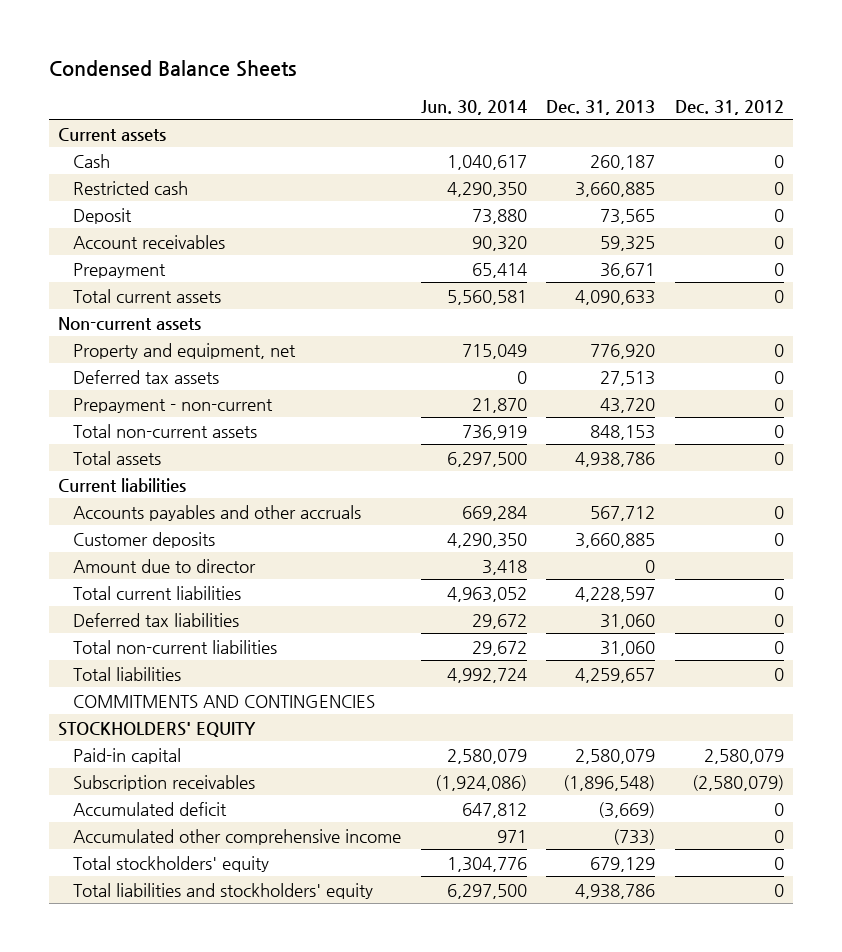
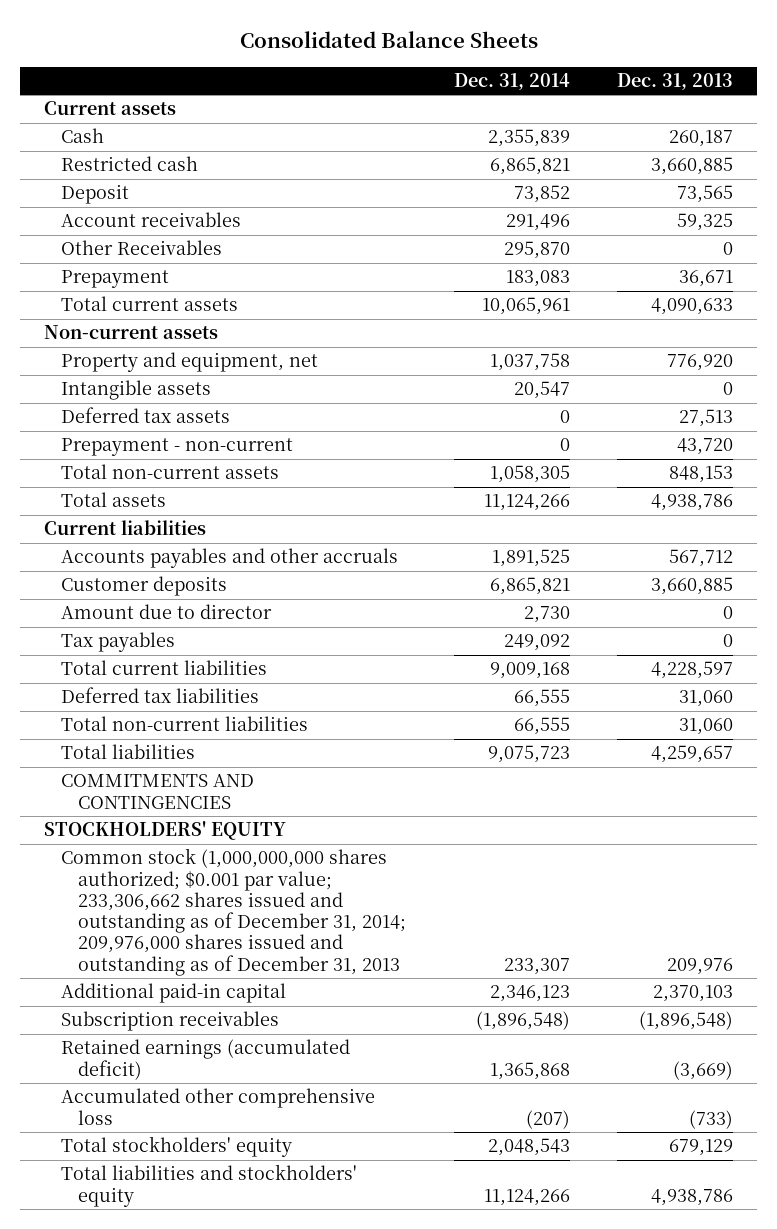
- Condensed Balance Sheets
+ Consolidated Balance Sheets
- | Jun. 30, 2014 | Dec. 31, 2013 | Dec. 31, 2012
+ | Dec. 31, 2014 | Dec. 31, 2013
+ Other Receivables | 295,870 | 0
+ Intangible assets | 20,547 | 0
+ Tax payables | 249,092 | 0
- Paid-in capital | 2,580,079 | 2,580,079 | 2,580,079
+ Common stock (1,000,000,000 shares authorized; $0.001 par value; 233,306,662 shares issued and outstanding as of December 31, 2014; 209,976,000 shares issued and outstanding as of December 31, 2013 | 233,307 | 209,976
+ Additional paid-in capital | 2,346,123 | 2,370,103
- Accumulated deficit | 647,812 | (3,669) | 0
- Accumulated other comprehensive income | 971 | (733) | 0
+ Retained earnings (accumulated deficit) | 1,365,868 | (3,669)
+ Accumulated other comprehensive loss | (207) | (733)

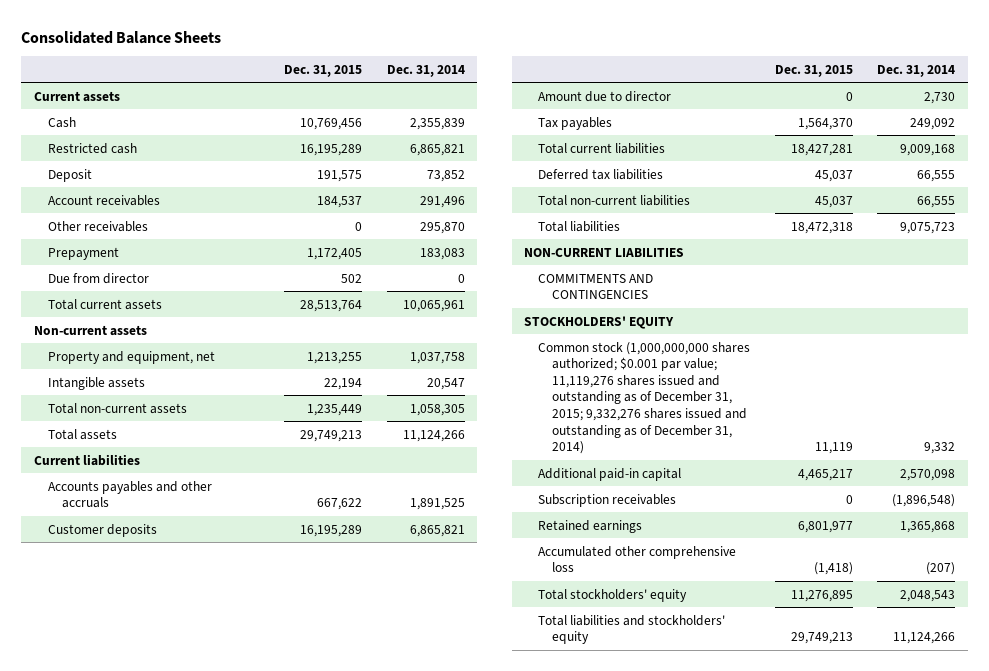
- | Dec. 31, 2014 | Dec. 31, 2013
+ | Dec. 31, 2015 | Dec. 31, 2014
- Other Receivables | 295,870 | 0
+ Other receivables | 0 | 295,870
+ Due from director | 502 | 0
- Deferred tax assets | 0 | 27,513
- Prepayment - non-current | 0 | 43,720
+ NON-CURRENT LIABILITIES
- Common stock (1,000,000,000 shares authorized; $0.001 par value; 233,306,662 shares issued and outstanding as of December 31, 2014; 209,976,000 shares issued and outstanding as of December 31, 2013 | 233,307 | 209,976
- Additional paid-in capital | 2,346,123 | 2,370,103
+ Common stock (1,000,000,000 shares authorized; $0.001 par value; 11,119,276 shares issued and outstanding as of December 31, 2015; 9,332,276 shares issued and outstanding as of December 31, 2014) | 11,119 | 9,332
+ Additional paid-in capital | 4,465,217 | 2,570,098
- Retained earnings (accumulated deficit) | 1,365,868 | (3,669)
+ Retained earnings | 6,801,977 | 1,365,868

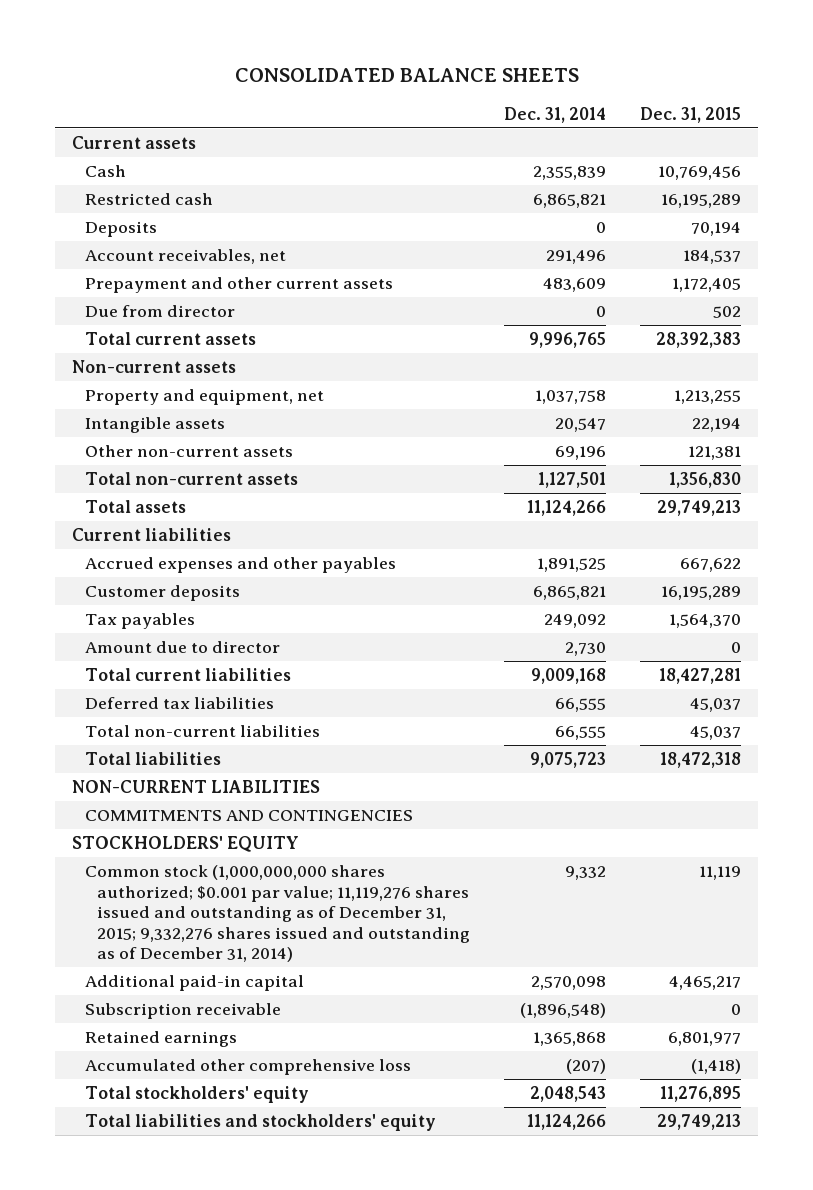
- Consolidated Balance Sheets
+ CONSOLIDATED BALANCE SHEETS
- | Dec. 31, 2015 | Dec. 31, 2014
+ | Dec. 31, 2014 | Dec. 31, 2015
- Deposit | 191,575 | 73,852
- Account receivables | 184,537 | 291,496
- Other receivables | 0 | 295,870
- Prepayment | 1,172,405 | 183,083
+ Deposits | 0 | 70,194
+ Account receivables, net | 291,496 | 184,537
+ Prepayment and other current assets | 483,609 | 1,172,405
- Total current assets | 28,513,764 | 10,065,961
+ Total current assets | 9,996,765 | 28,392,383
- Total non-current assets | 1,235,449 | 1,058,305
+ Other non-current assets | 69,196 | 121,381
+ Total non-current assets | 1,127,501 | 1,356,830
- Accounts payables and other accruals | 667,622 | 1,891,525
+ Accrued expenses and other payables | 1,891,525 | 667,622
moved down: Amount due to director | 2,730 | 0
- Subscription receivables | 0 | (1,896,548)
+ Subscription receivable | (1,896,548) | 0

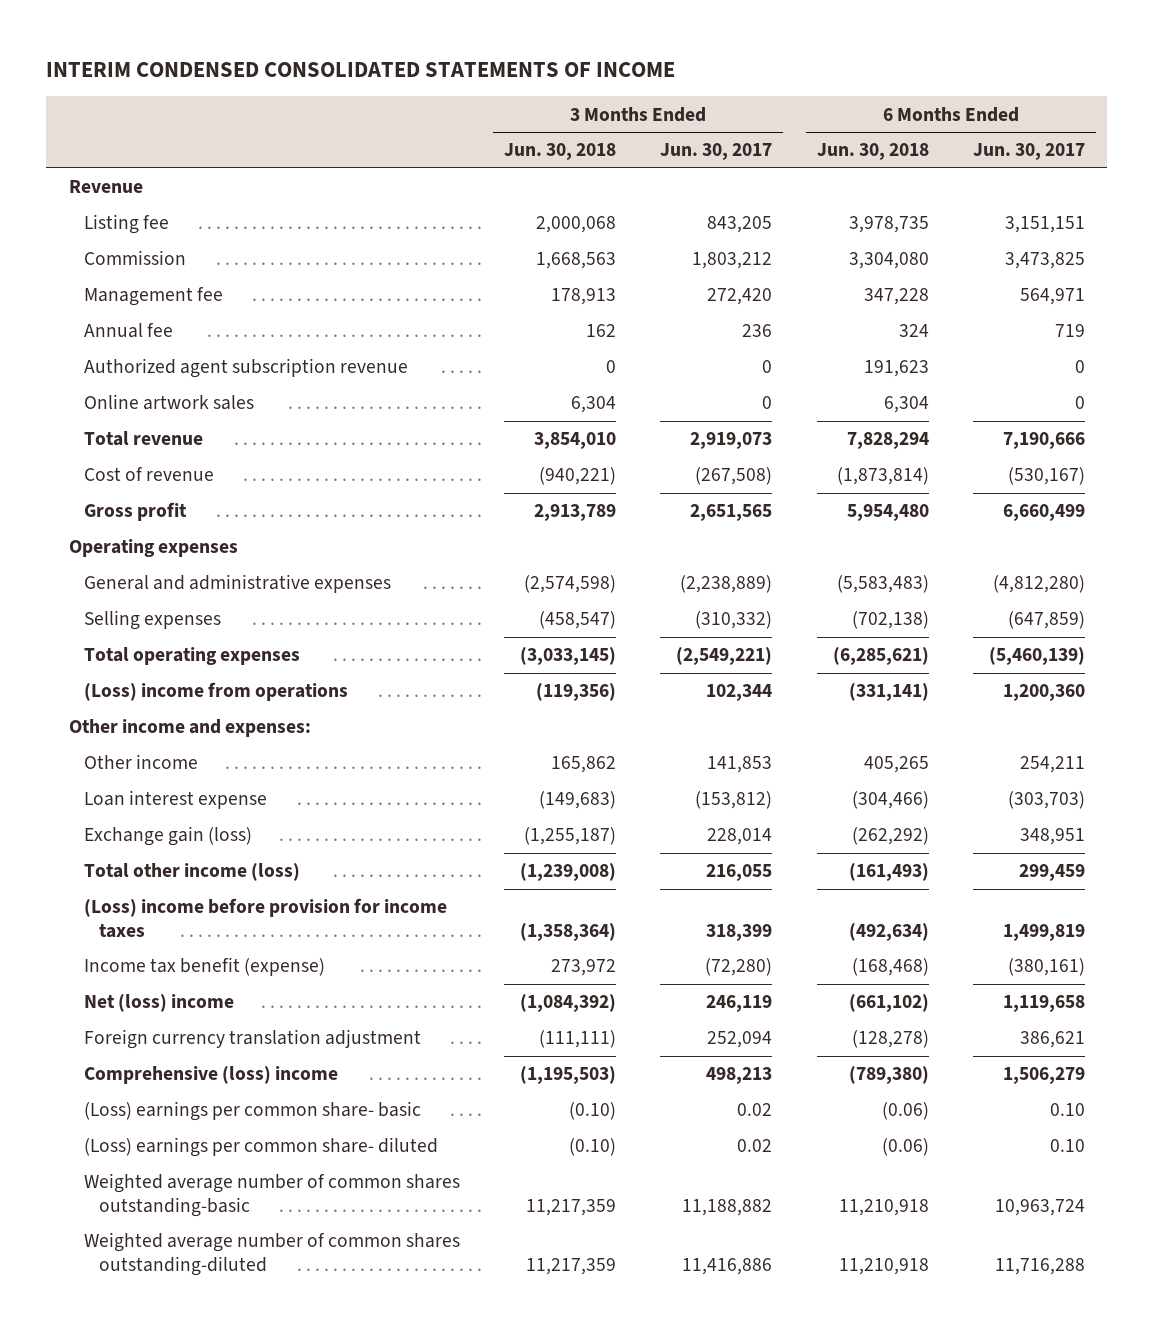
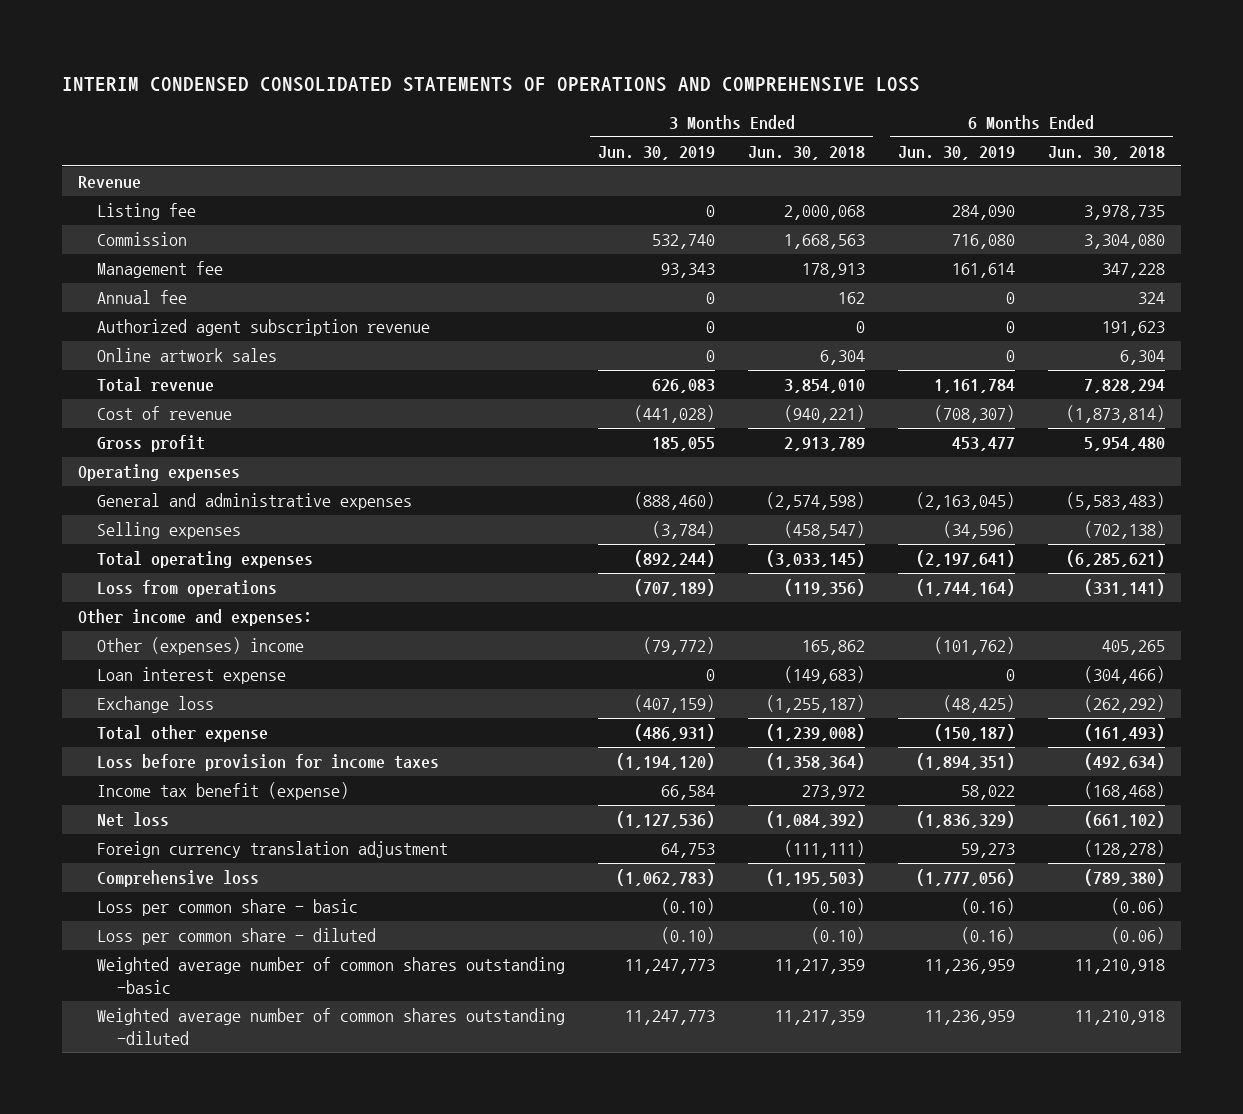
- INTERIM CONDENSED CONSOLIDATED STATEMENTS OF INCOME
+ INTERIM CONDENSED CONSOLIDATED STATEMENTS OF OPERATIONS AND COMPREHENSIVE LOSS
- | 3 Months Ended Jun. 30, 2018 | 3 Months Ended Jun. 30, 2017 | 6 Months Ended Jun. 30, 2018 | 6 Months Ended Jun. 30, 2017
+ | 3 Months Ended Jun. 30, 2019 | 3 Months Ended Jun. 30, 2018 | 6 Months Ended Jun. 30, 2019 | 6 Months Ended Jun. 30, 2018
- (Loss) income from operations | (119,356) | 102,344 | (331,141) | 1,200,360
+ Loss from operations | (707,189) | (119,356) | (1,744,164) | (331,141)
- Other income | 165,862 | 141,853 | 405,265 | 254,211
+ Other (expenses) income | (79,772) | 165,862 | (101,762) | 405,265
- Exchange gain (loss) | (1,255,187) | 228,014 | (262,292) | 348,951
- Total other income (loss) | (1,239,008) | 216,055 | (161,493) | 299,459
- (Loss) income before provision for income taxes | (1,358,364) | 318,399 | (492,634) | 1,499,819
+ Exchange loss | (407,159) | (1,255,187) | (48,425) | (262,292)
+ Total other expense | (486,931) | (1,239,008) | (150,187) | (161,493)
+ Loss before provision for income taxes | (1,194,120) | (1,358,364) | (1,894,351) | (492,634)
- Net (loss) income | (1,084,392) | 246,119 | (661,102) | 1,119,658
+ Net loss | (1,127,536) | (1,084,392) | (1,836,329) | (661,102)
- Comprehensive (loss) income | (1,195,503) | 498,213 | (789,380) | 1,506,279
- (Loss) earnings per common share- basic | (0.10) | 0.02 | (0.06) | 0.10
- (Loss) earnings per common share- diluted | (0.10) | 0.02 | (0.06) | 0.10
- Weighted average number of common shares outstanding-basic | 11,217,359 | 11,188,882 | 11,210,918 | 10,963,724
- Weighted average number of common shares outstanding-diluted | 11,217,359 | 11,416,886 | 11,210,918 | 11,716,288
+ Comprehensive loss | (1,062,783) | (1,195,503) | (1,777,056) | (789,380)
+ Loss per common share - basic | (0.10) | (0.10) | (0.16) | (0.06)
+ Loss per common share - diluted | (0.10) | (0.10) | (0.16) | (0.06)
+ Weighted average number of common shares outstanding -basic | 11,247,773 | 11,217,359 | 11,236,959 | 11,210,918
+ Weighted average number of common shares outstanding -diluted | 11,247,773 | 11,217,359 | 11,236,959 | 11,210,918

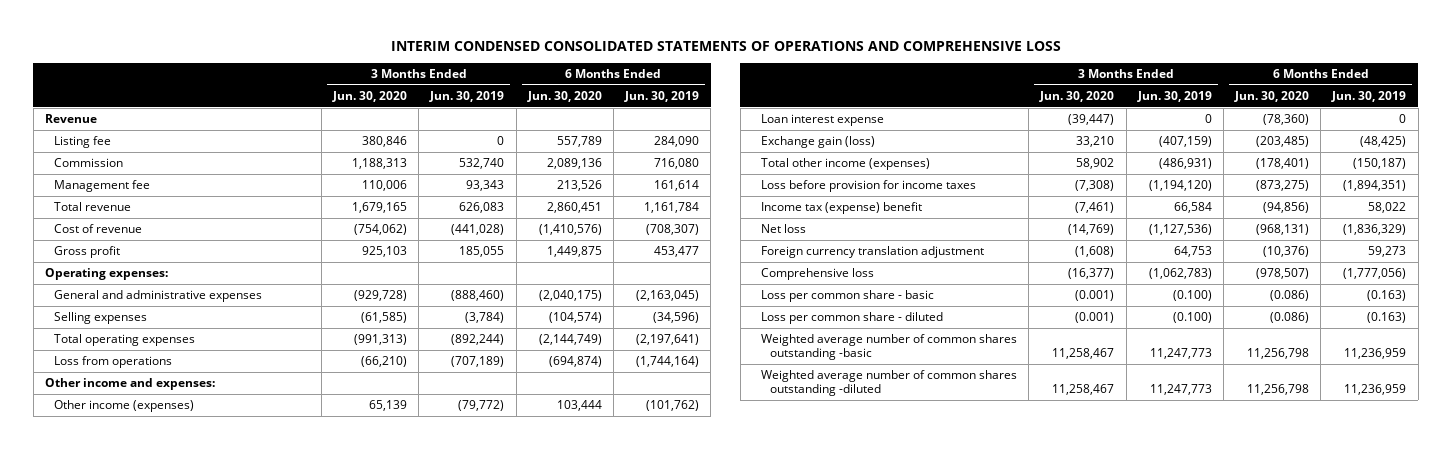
- | 3 Months Ended Jun. 30, 2019 | 3 Months Ended Jun. 30, 2018 | 6 Months Ended Jun. 30, 2019 | 6 Months Ended Jun. 30, 2018
+ | 3 Months Ended Jun. 30, 2020 | 3 Months Ended Jun. 30, 2019 | 6 Months Ended Jun. 30, 2020 | 6 Months Ended Jun. 30, 2019
- Annual fee | 0 | 162 | 0 | 324
- Authorized agent subscription revenue | 0 | 0 | 0 | 191,623
- Online artwork sales | 0 | 6,304 | 0 | 6,304
- Operating expenses
+ Operating expenses:
- Other (expenses) income | (79,772) | 165,862 | (101,762) | 405,265
+ Other income (expenses) | 65,139 | (79,772) | 103,444 | (101,762)
- Exchange loss | (407,159) | (1,255,187) | (48,425) | (262,292)
- Total other expense | (486,931) | (1,239,008) | (150,187) | (161,493)
+ Exchange gain (loss) | 33,210 | (407,159) | (203,485) | (48,425)
+ Total other income (expenses) | 58,902 | (486,931) | (178,401) | (150,187)
- Income tax benefit (expense) | 66,584 | 273,972 | 58,022 | (168,468)
+ Income tax (expense) benefit | (7,461) | 66,584 | (94,856) | 58,022
- Loss per common share - basic | (0.10) | (0.10) | (0.16) | (0.06)
- Loss per common share - diluted | (0.10) | (0.10) | (0.16) | (0.06)
+ Loss per common share - basic | (0.001) | (0.100) | (0.086) | (0.163)
+ Loss per common share - diluted | (0.001) | (0.100) | (0.086) | (0.163)

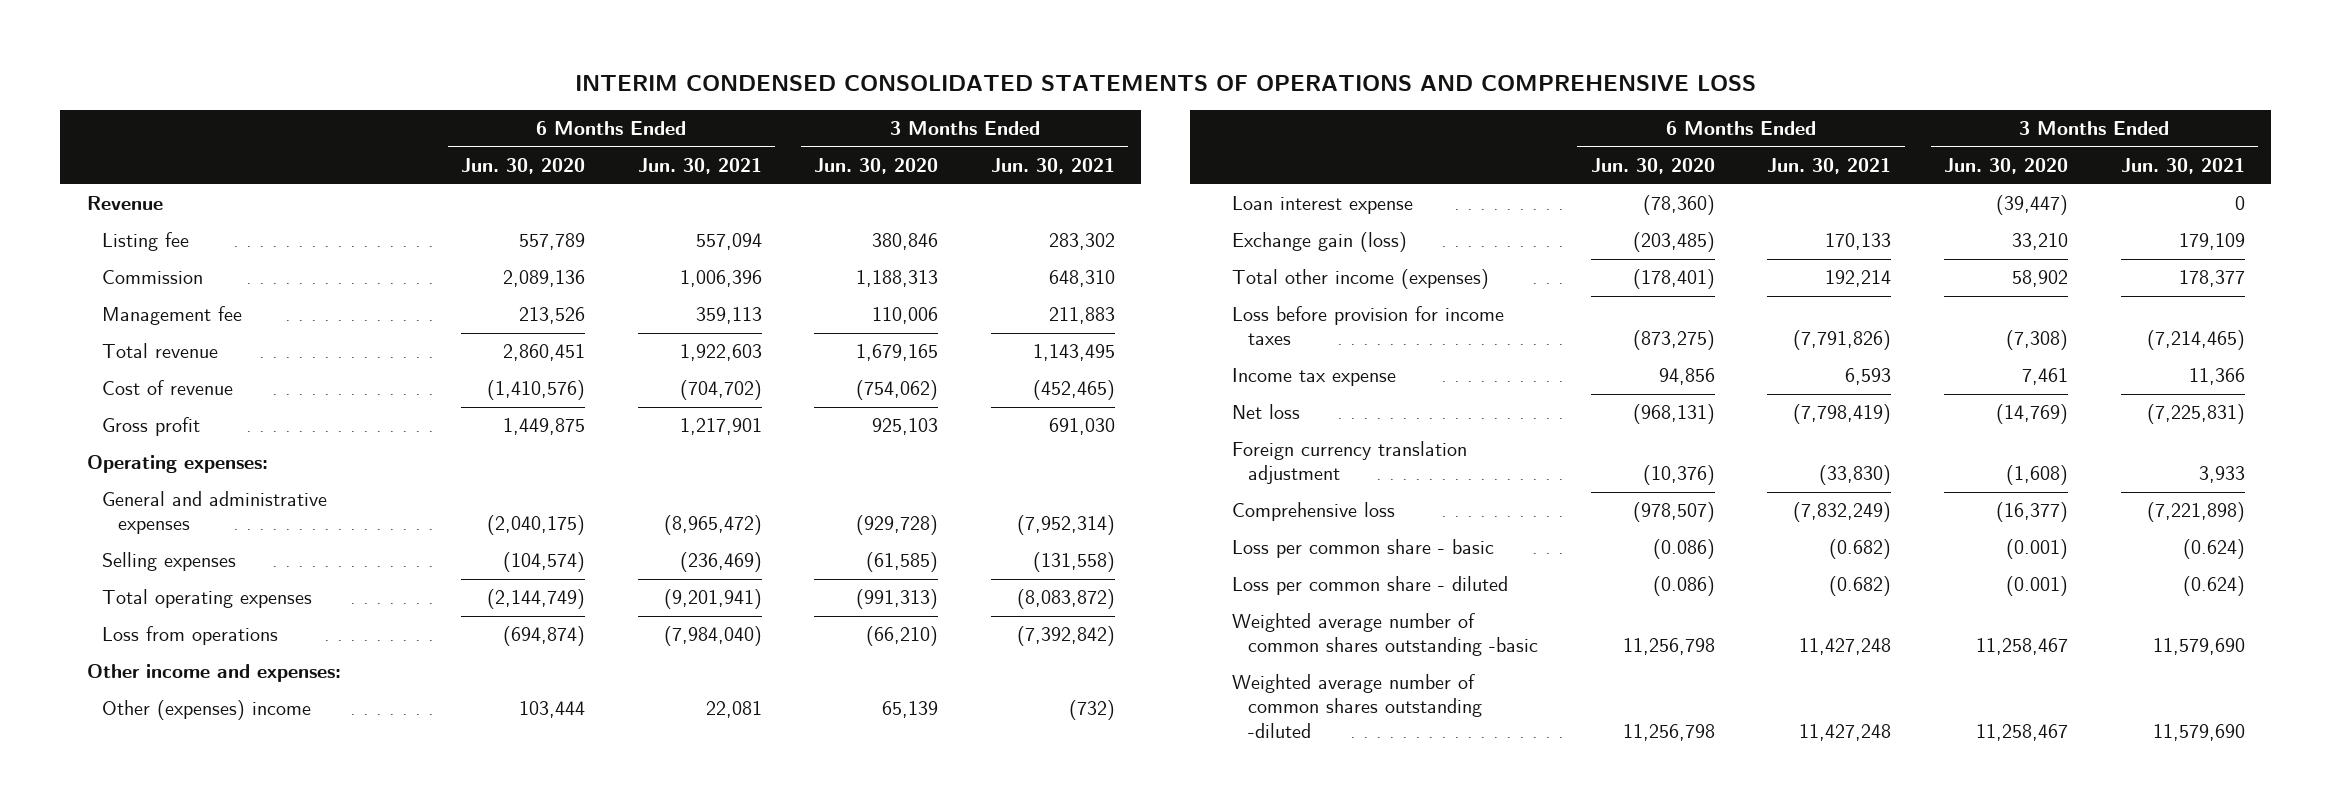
- | 3 Months Ended Jun. 30, 2020 | 3 Months Ended Jun. 30, 2019 | 6 Months Ended Jun. 30, 2020 | 6 Months Ended Jun. 30, 2019
+ | 6 Months Ended Jun. 30, 2020 | 6 Months Ended Jun. 30, 2021 | 3 Months Ended Jun. 30, 2020 | 3 Months Ended Jun. 30, 2021
- Other income (expenses) | 65,139 | (79,772) | 103,444 | (101,762)
+ Other (expenses) income | 103,444 | 22,081 | 65,139 | (732)
- Income tax (expense) benefit | (7,461) | 66,584 | (94,856) | 58,022
+ Income tax expense | 94,856 | 6,593 | 7,461 | 11,366

